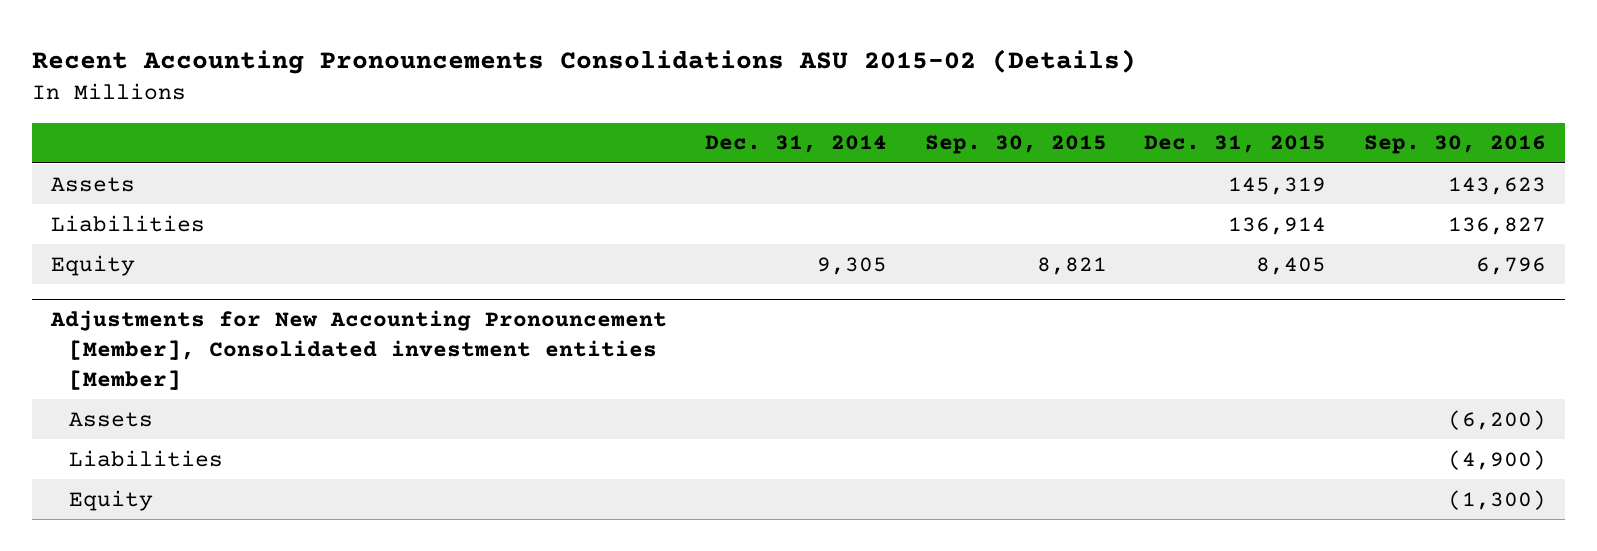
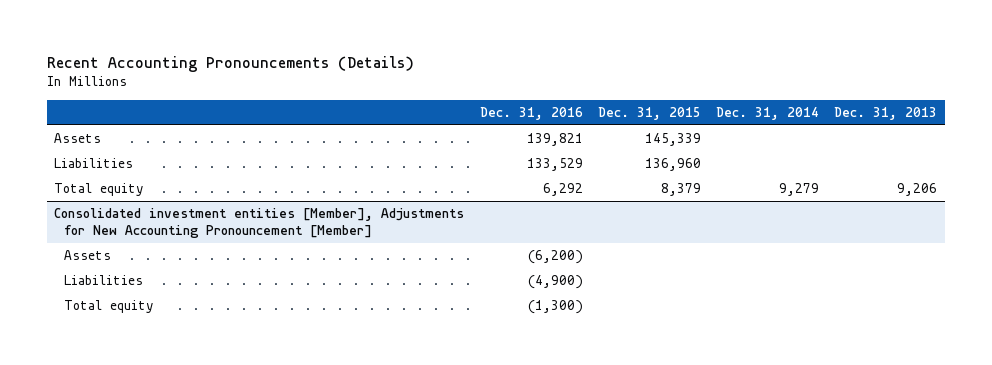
- Recent Accounting Pronouncements Consolidations ASU 2015-02 (Details)
+ Recent Accounting Pronouncements (Details)
- | Dec. 31, 2014 | Sep. 30, 2015 | Dec. 31, 2015 | Sep. 30, 2016
+ | Dec. 31, 2016 | Dec. 31, 2015 | Dec. 31, 2014 | Dec. 31, 2013
- Assets | | | 145,319 | 143,623
- Liabilities | | | 136,914 | 136,827
- Equity | 9,305 | 8,821 | 8,405 | 6,796
- Adjustments for New Accounting Pronouncement [Member], Consolidated investment entities [Member]
+ Assets | 139,821 | 145,339 | |
+ Liabilities | 133,529 | 136,960 | |
+ Total equity | 6,292 | 8,379 | 9,279 | 9,206
+ Consolidated investment entities [Member], Adjustments for New Accounting Pronouncement [Member]
- Equity | | | | (1,300)
+ Total equity | (1,300) | | |

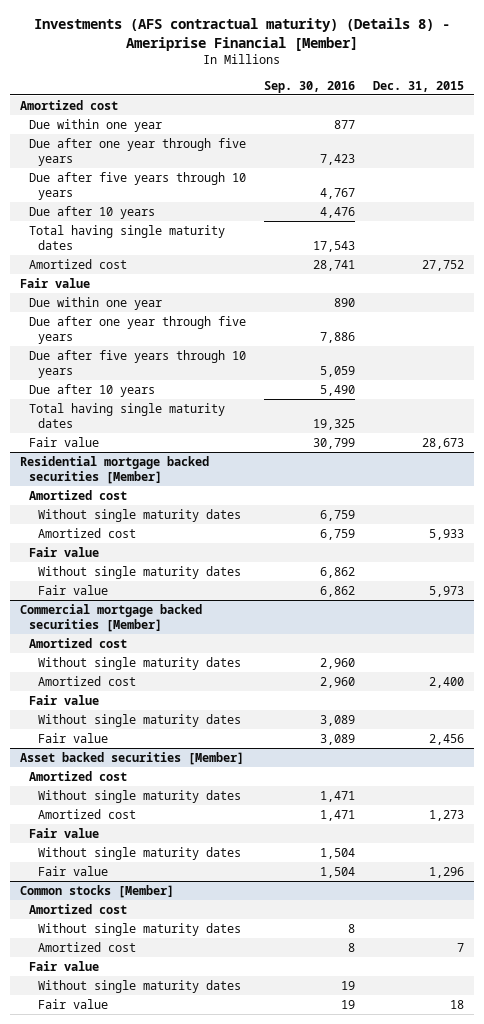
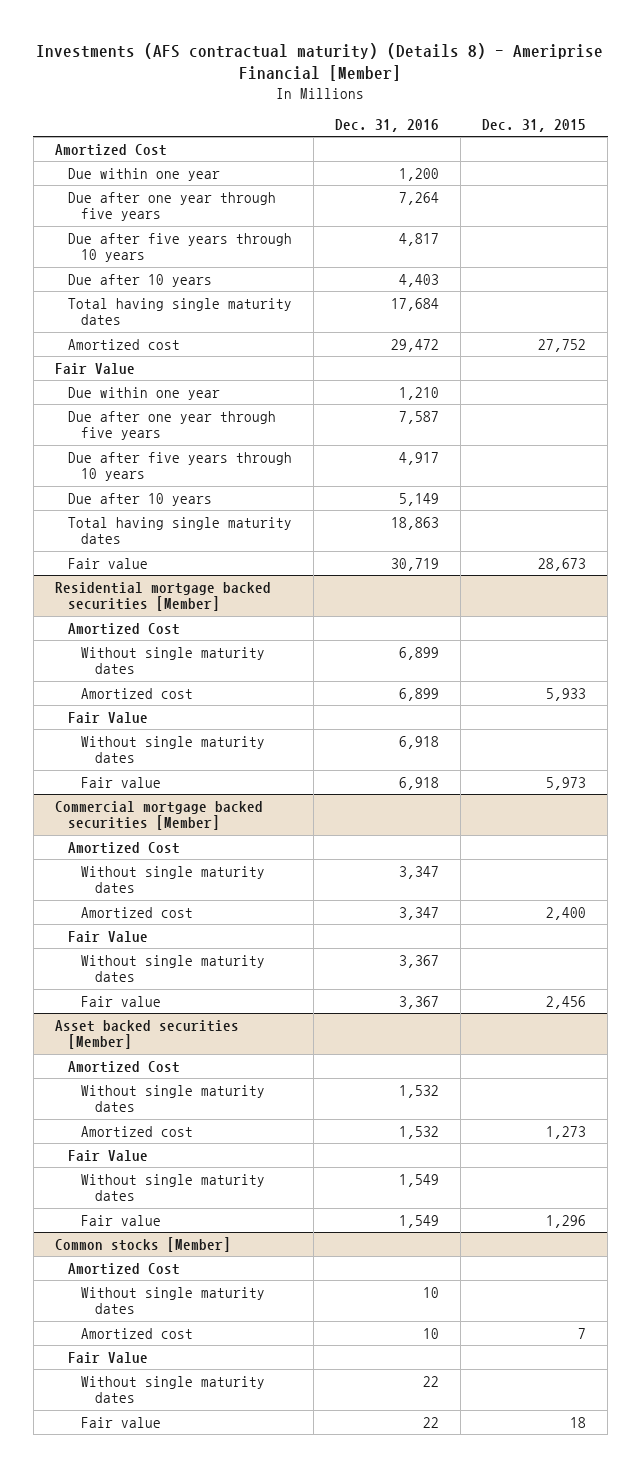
- | Sep. 30, 2016 | Dec. 31, 2015
+ | Dec. 31, 2016 | Dec. 31, 2015
- Amortized cost
+ Amortized Cost
- Fair value
+ Fair Value
@ Residential mortgage backed securities [Member]
- Amortized cost
+ Amortized Cost
- Fair value
+ Fair Value
@ Commercial mortgage backed securities [Member]
- Amortized cost
+ Amortized Cost
- Fair value
+ Fair Value
@ Asset backed securities [Member]
- Amortized cost
+ Amortized Cost
- Fair value
+ Fair Value
@ Common stocks [Member]
- Amortized cost
+ Amortized Cost
- Fair value
+ Fair Value

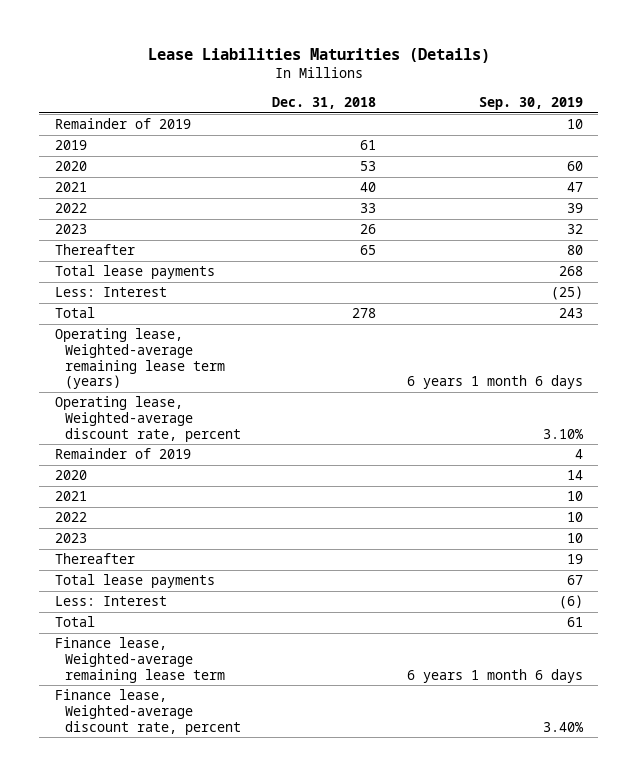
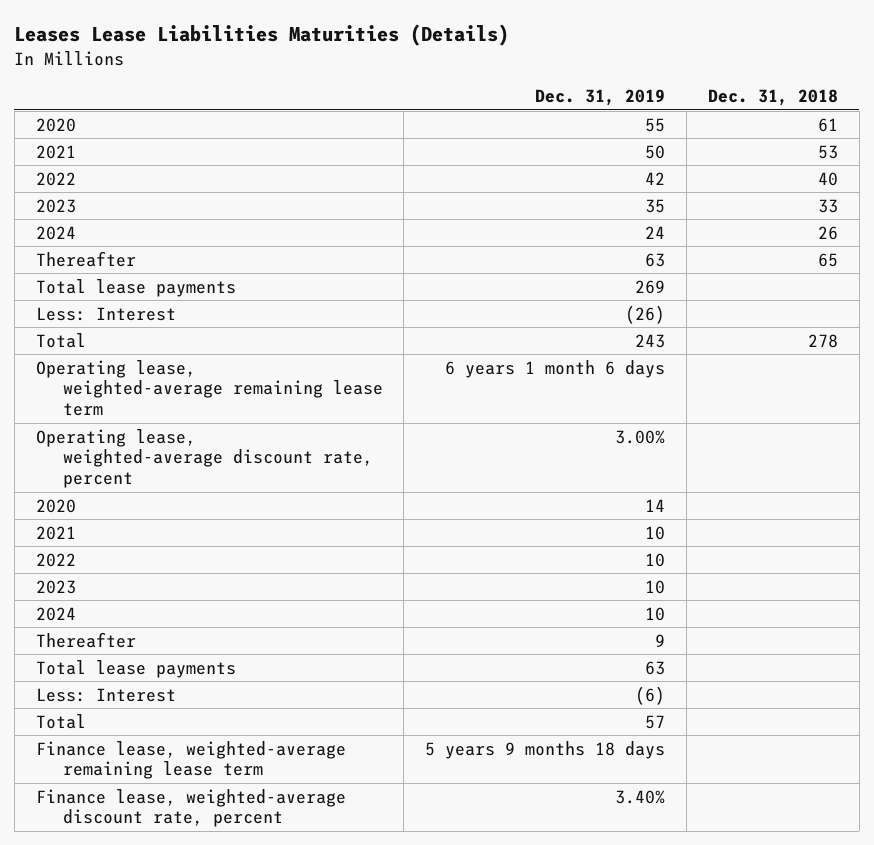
- Lease Liabilities Maturities (Details)
+ Leases Lease Liabilities Maturities (Details)
- | Dec. 31, 2018 | Sep. 30, 2019
+ | Dec. 31, 2019 | Dec. 31, 2018
- Remainder of 2019 | | 10
- 2019 | 61 |
- 2020 | 53 | 60
- 2021 | 40 | 47
- 2022 | 33 | 39
- 2023 | 26 | 32
+ 2020 | 55 | 61
+ 2021 | 50 | 53
+ 2022 | 42 | 40
+ 2023 | 35 | 33
+ 2024 | 24 | 26
- Operating lease, Weighted-average remaining lease term (years) | | 6 years 1 month 6 days
- Operating lease, Weighted-average discount rate, percent | | 3.10%
- Remainder of 2019 | | 4
+ Operating lease, weighted-average remaining lease term | 6 years 1 month 6 days |
+ Operating lease, weighted-average discount rate, percent | 3.00% |
+ 2024 | 10 |
- Finance lease, Weighted-average remaining lease term | | 6 years 1 month 6 days
- Finance lease, Weighted-average discount rate, percent | | 3.40%
+ Finance lease, weighted-average remaining lease term | 5 years 9 months 18 days |
+ Finance lease, weighted-average discount rate, percent | 3.40% |

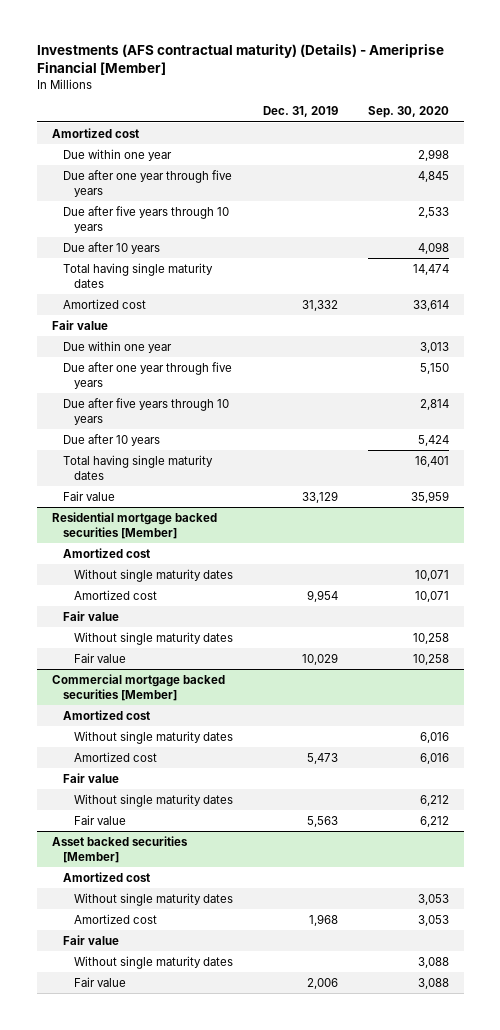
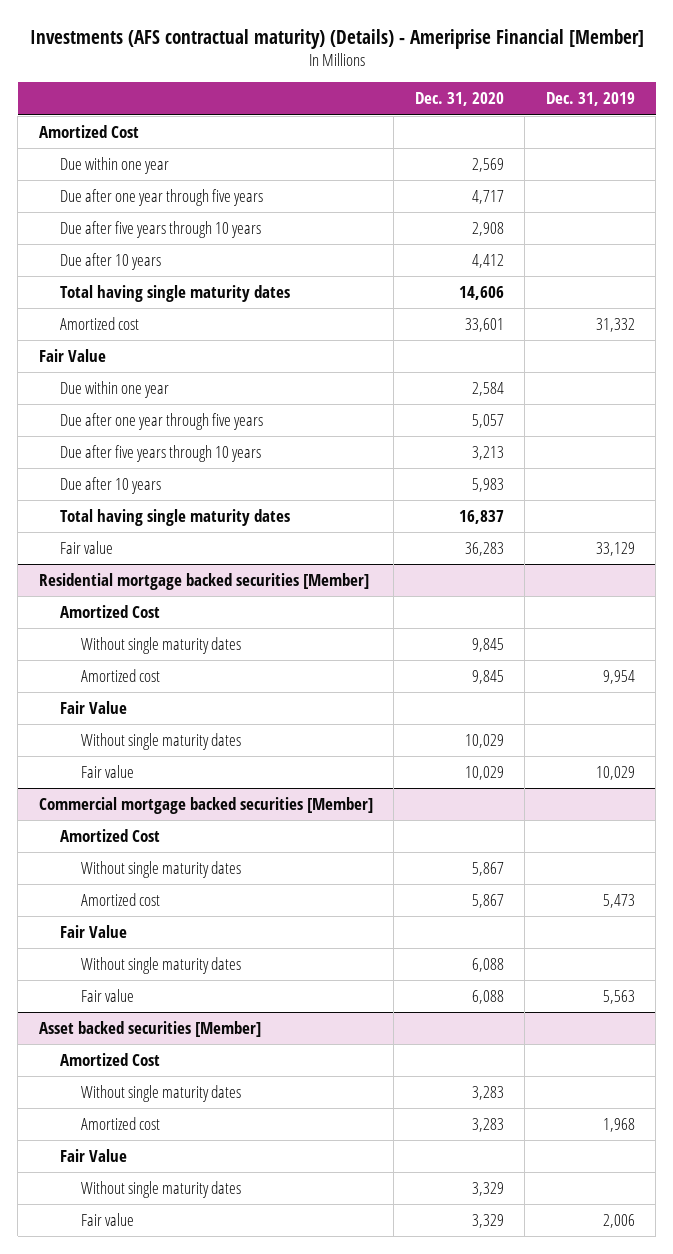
- | Dec. 31, 2019 | Sep. 30, 2020
+ | Dec. 31, 2020 | Dec. 31, 2019
- Amortized cost
+ Amortized Cost
- Fair value
+ Fair Value
@ Residential mortgage backed securities [Member]
- Amortized cost
+ Amortized Cost
- Fair value
+ Fair Value
@ Commercial mortgage backed securities [Member]
- Amortized cost
+ Amortized Cost
- Fair value
+ Fair Value
@ Asset backed securities [Member]
- Amortized cost
+ Amortized Cost
- Fair value
+ Fair Value

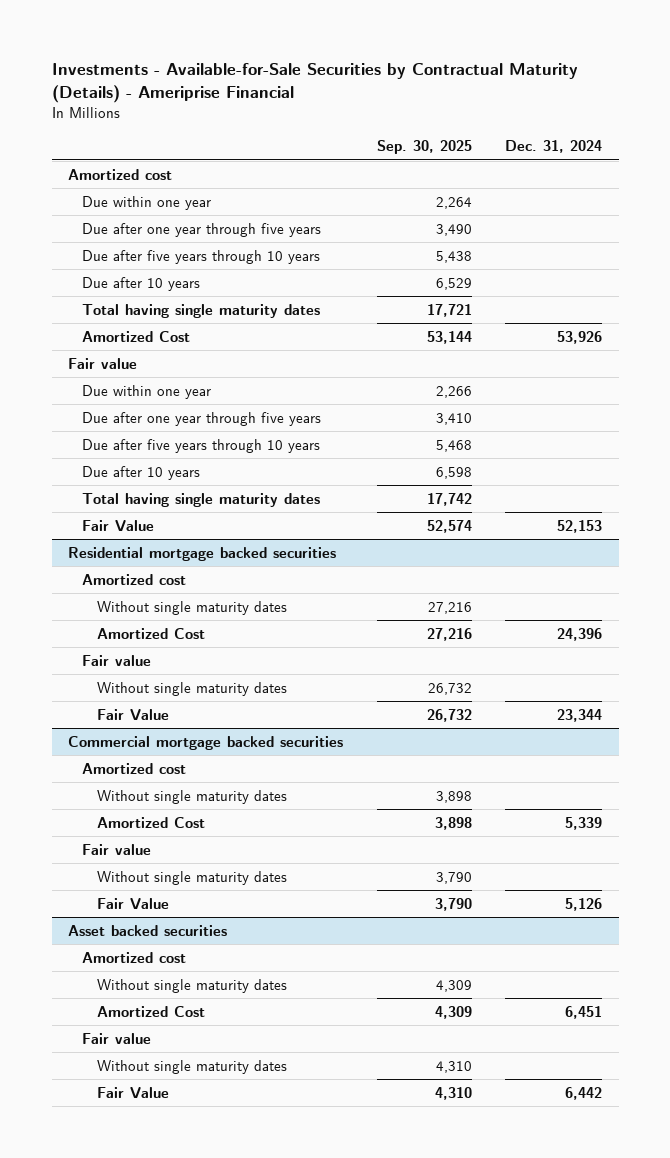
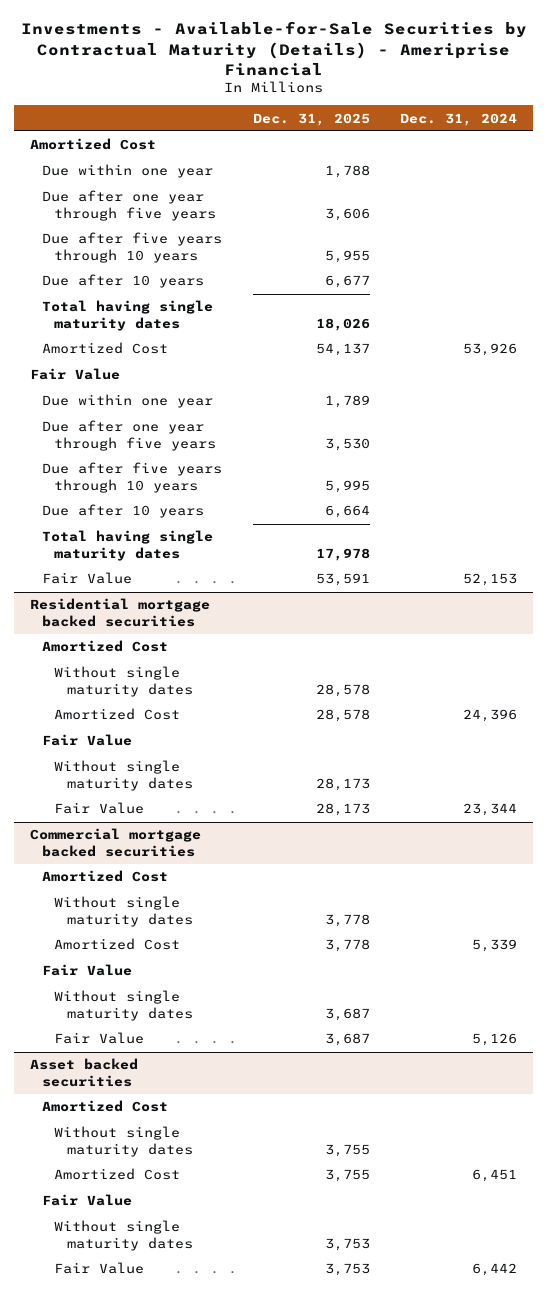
- | Sep. 30, 2025 | Dec. 31, 2024
+ | Dec. 31, 2025 | Dec. 31, 2024
- Amortized cost
+ Amortized Cost
- Fair value
+ Fair Value
@ Residential mortgage backed securities
- Amortized cost
+ Amortized Cost
- Fair value
+ Fair Value
@ Commercial mortgage backed securities
- Amortized cost
+ Amortized Cost
- Fair value
+ Fair Value
@ Asset backed securities
- Amortized cost
+ Amortized Cost
- Fair value
+ Fair Value

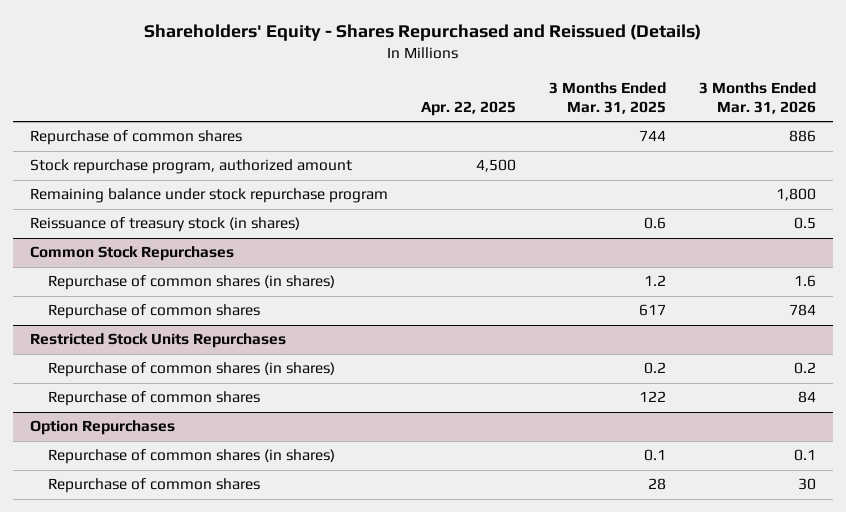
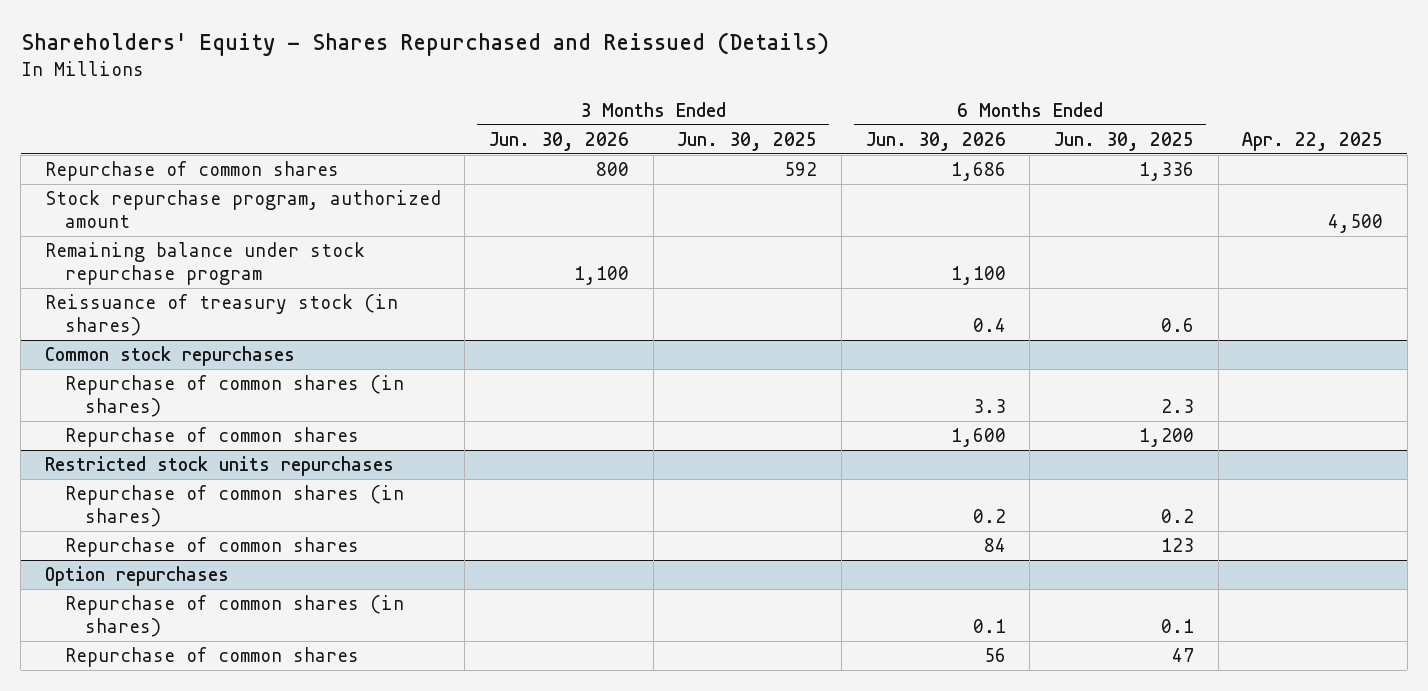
- | Apr. 22, 2025 | 3 Months Ended Mar. 31, 2025 | 3 Months Ended Mar. 31, 2026
+ | 3 Months Ended Jun. 30, 2026 | 3 Months Ended Jun. 30, 2025 | 6 Months Ended Jun. 30, 2026 | 6 Months Ended Jun. 30, 2025 | Apr. 22, 2025
- Common Stock Repurchases
+ Common stock repurchases
- Restricted Stock Units Repurchases
+ Restricted stock units repurchases
- Option Repurchases
+ Option repurchases

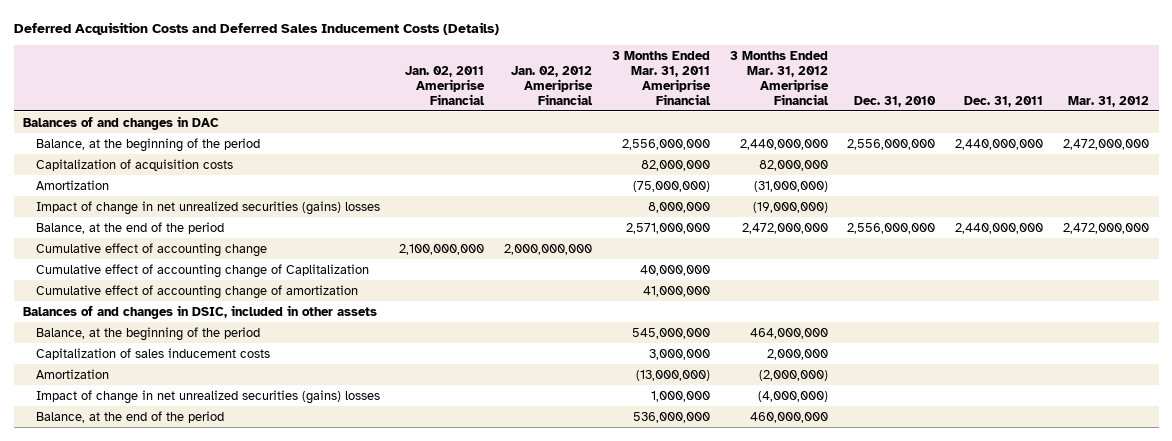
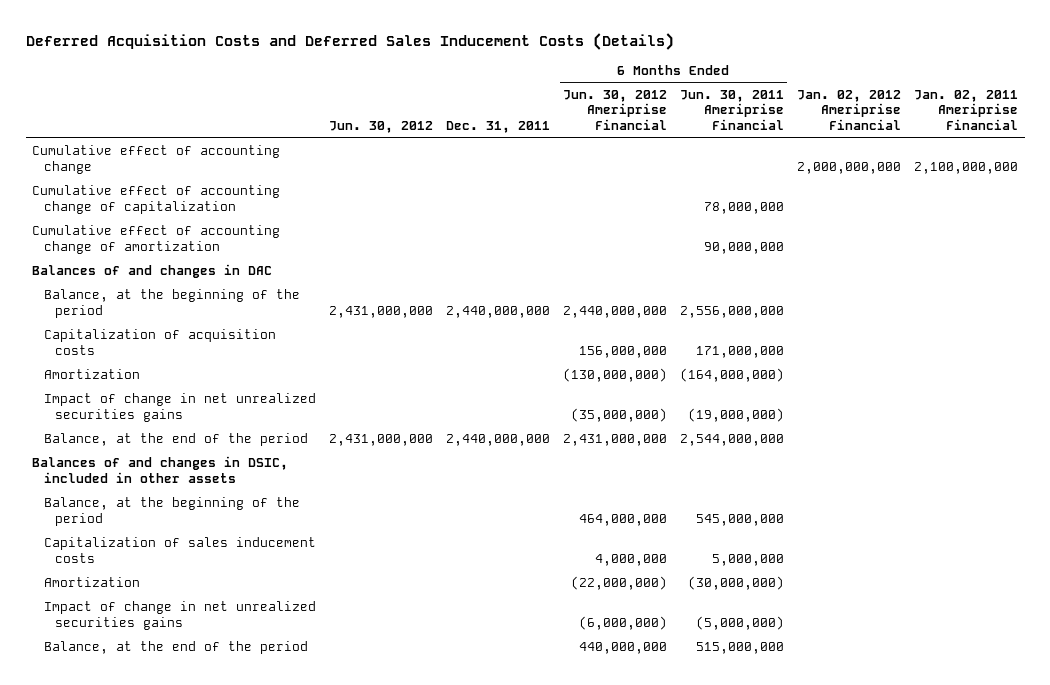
- | Jan. 02, 2011 Ameriprise Financial | Jan. 02, 2012 Ameriprise Financial | 3 Months Ended Mar. 31, 2011 Ameriprise Financial | 3 Months Ended Mar. 31, 2012 Ameriprise Financial | Dec. 31, 2010 | Dec. 31, 2011 | Mar. 31, 2012
+ | Jun. 30, 2012 | Dec. 31, 2011 | 6 Months Ended Jun. 30, 2012 Ameriprise Financial | 6 Months Ended Jun. 30, 2011 Ameriprise Financial | Jan. 02, 2012 Ameriprise Financial | Jan. 02, 2011 Ameriprise Financial
moved up: Cumulative effect of accounting change | | | | | 2,000,000,000 | 2,100,000,000
+ Cumulative effect of accounting change of capitalization | | | | 78,000,000 | |
moved up: Cumulative effect of accounting change of amortization | | | | 90,000,000 | |
- Impact of change in net unrealized securities (gains) losses | | | 8,000,000 | (19,000,000) | | |
+ Impact of change in net unrealized securities gains | | | (35,000,000) | (19,000,000) | |
- Cumulative effect of accounting change of Caplitalization | | | 40,000,000 | | | |
- Impact of change in net unrealized securities (gains) losses | | | 1,000,000 | (4,000,000) | | |
+ Impact of change in net unrealized securities gains | | | (6,000,000) | (5,000,000) | |

